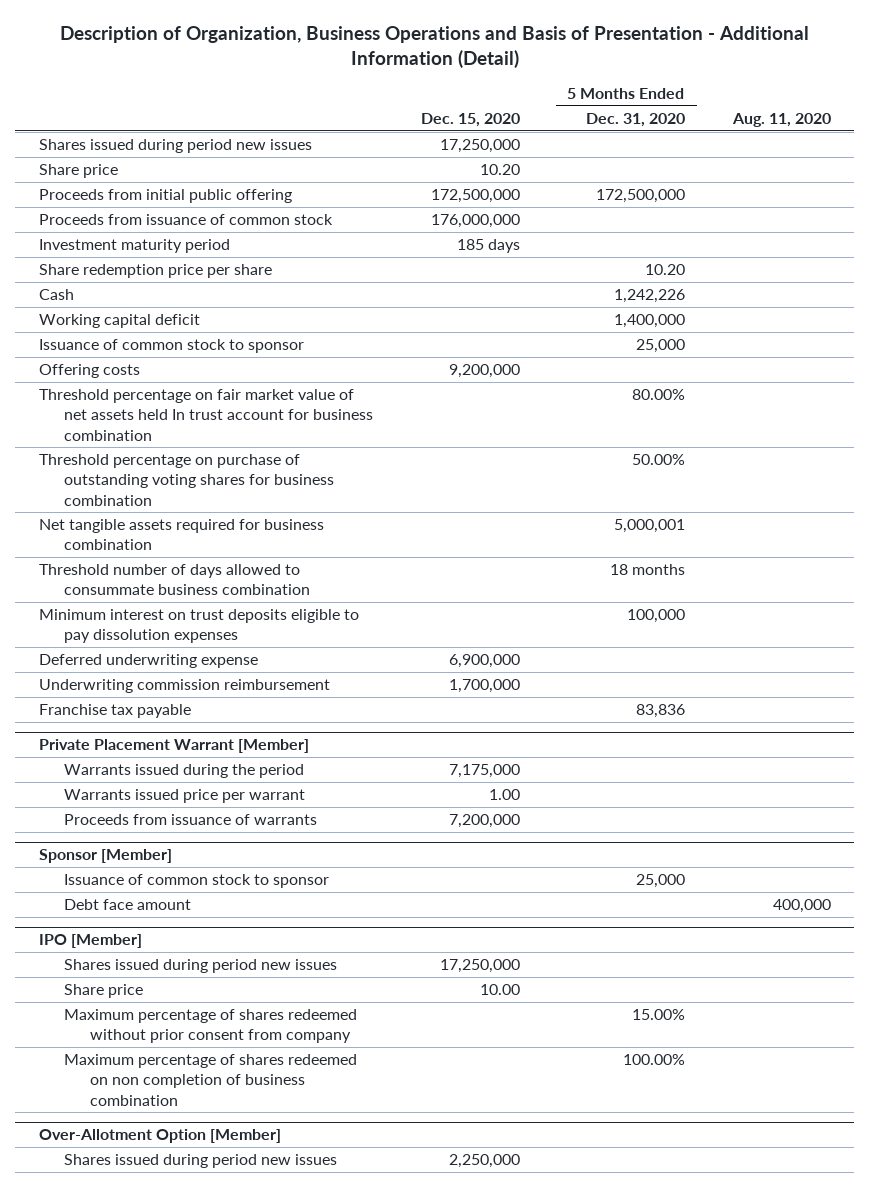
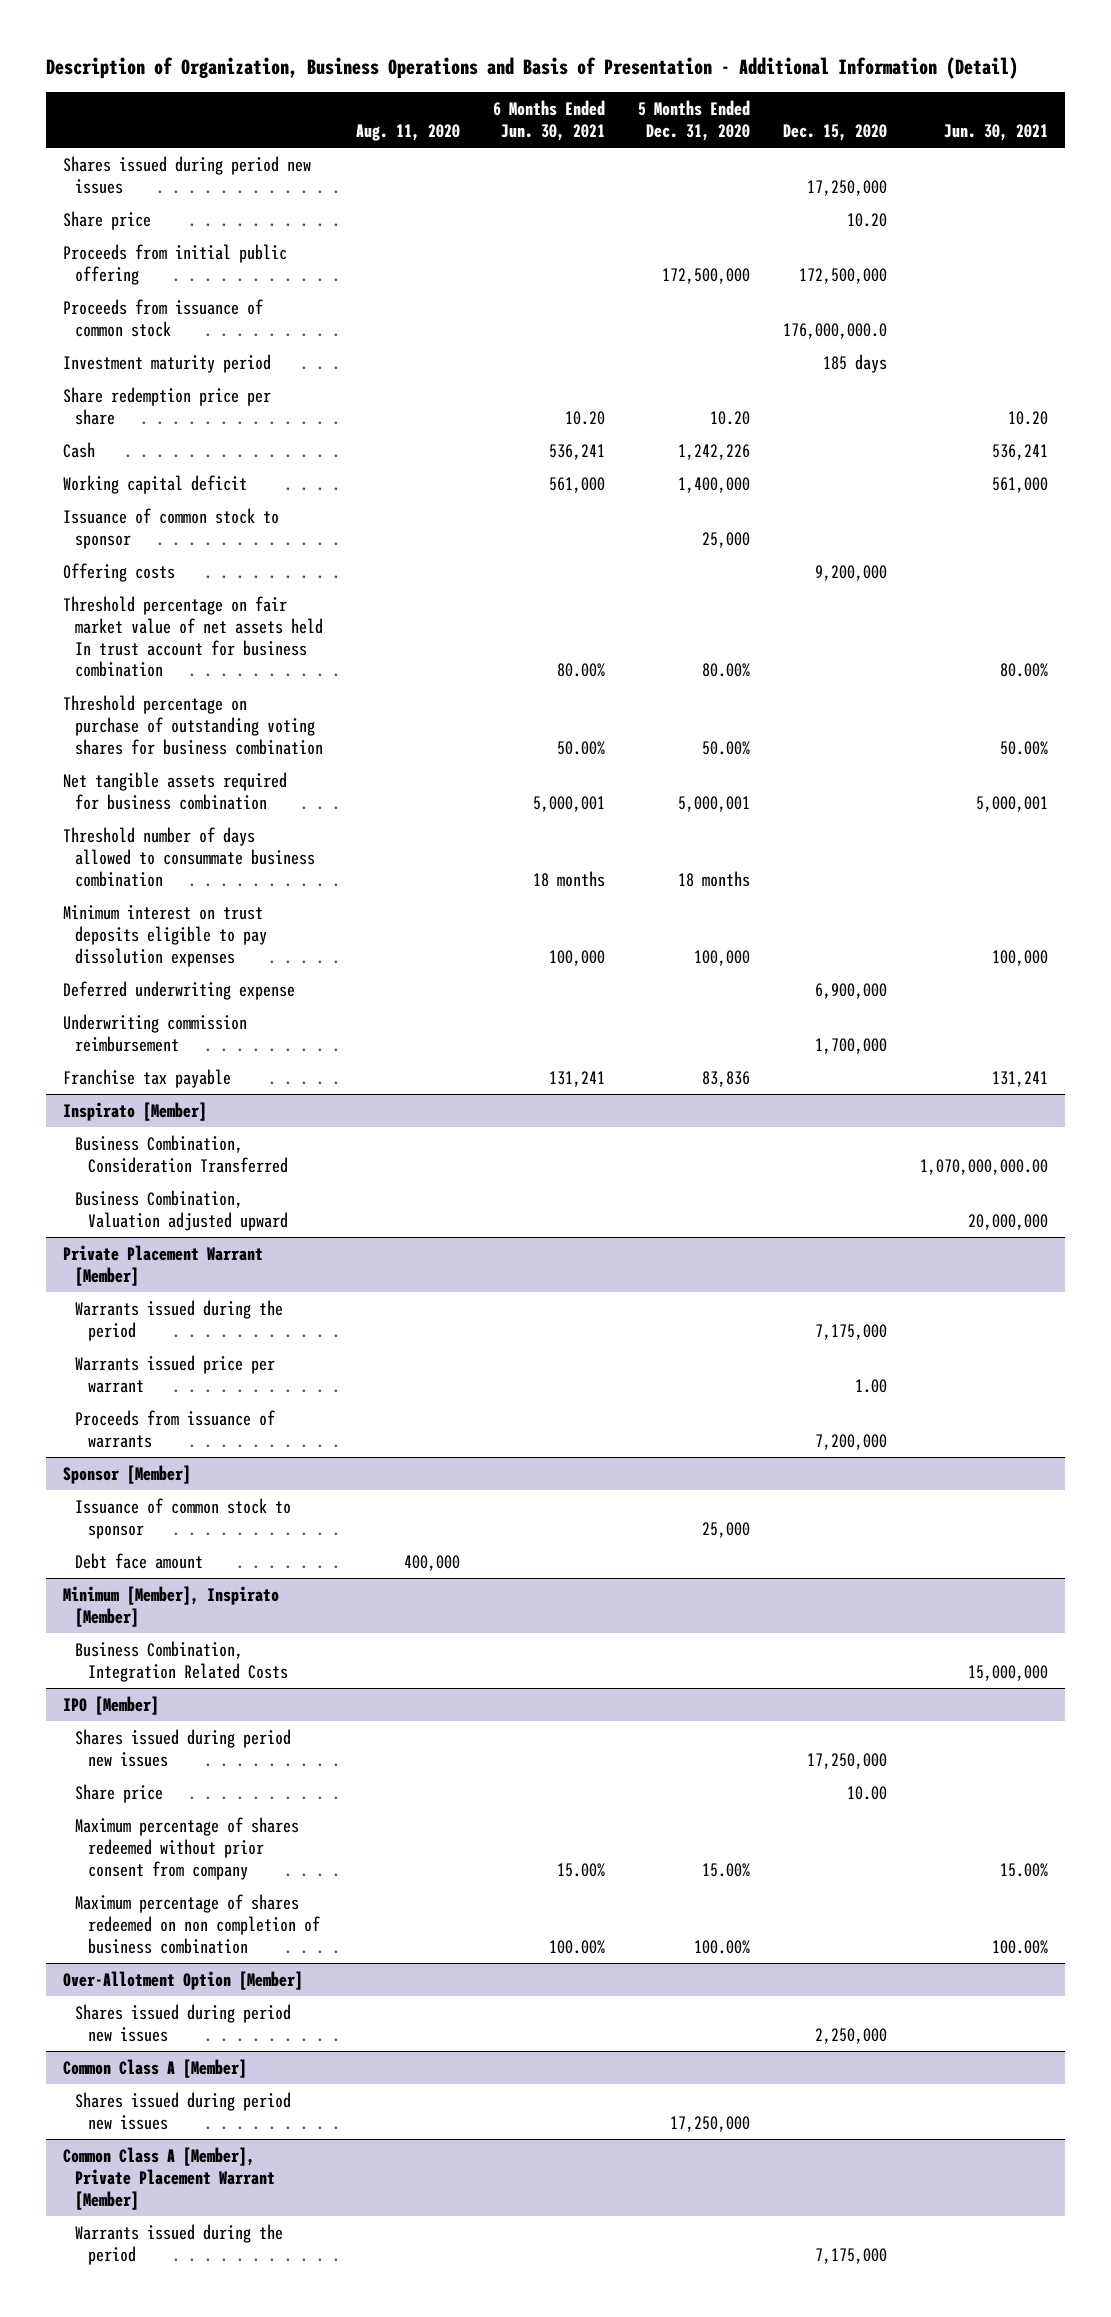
- | Dec. 15, 2020 | 5 Months Ended Dec. 31, 2020 | Aug. 11, 2020
+ | Aug. 11, 2020 | 6 Months Ended Jun. 30, 2021 | 5 Months Ended Dec. 31, 2020 | Dec. 15, 2020 | Jun. 30, 2021
- Proceeds from issuance of common stock | 176,000,000 | |
+ Proceeds from issuance of common stock | | | | 176,000,000.0 |
+ Inspirato [Member]
+ Business Combination, Consideration Transferred | | | | | 1,070,000,000.00
+ Business Combination, Valuation adjusted upward | | | | | 20,000,000
+ Minimum [Member], Inspirato [Member]
+ Business Combination, Integration Related Costs | | | | | 15,000,000
+ Common Class A [Member]
+ Shares issued during period new issues | | | 17,250,000 | |
+ Common Class A [Member], Private Placement Warrant [Member]
+ Warrants issued during the period | | | | 7,175,000 |

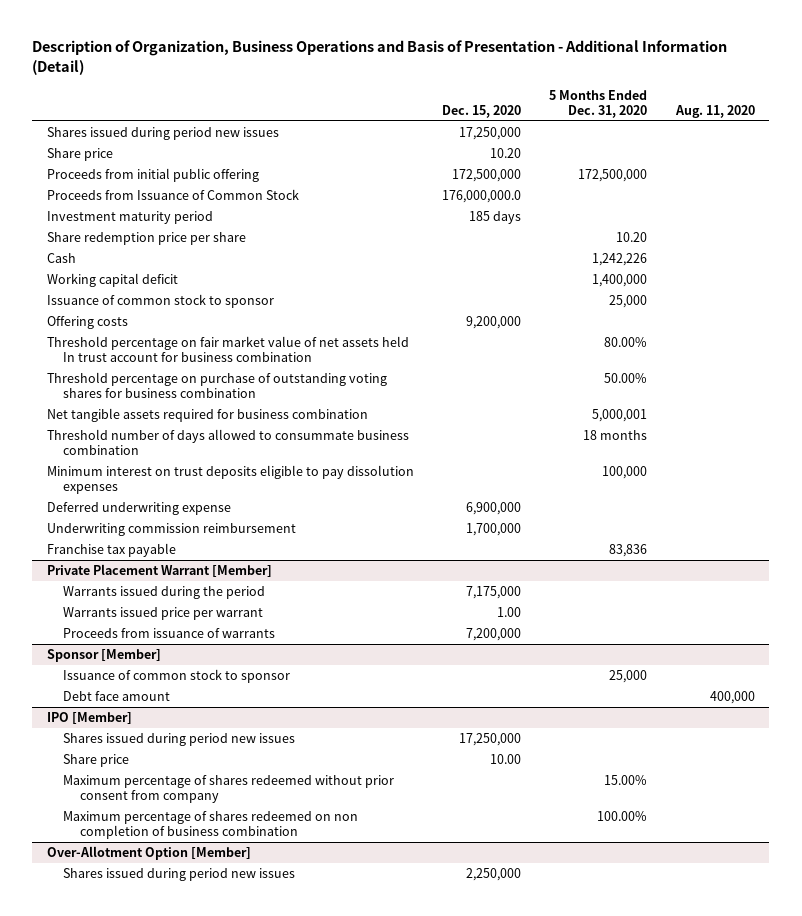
- | Aug. 11, 2020 | 6 Months Ended Jun. 30, 2021 | 5 Months Ended Dec. 31, 2020 | Dec. 15, 2020 | Jun. 30, 2021
+ | Dec. 15, 2020 | 5 Months Ended Dec. 31, 2020 | Aug. 11, 2020
- Proceeds from issuance of common stock | | | | 176,000,000.0 |
+ Proceeds from Issuance of Common Stock | 176,000,000.0 | |
- Inspirato [Member]
- Business Combination, Consideration Transferred | | | | | 1,070,000,000.00
- Business Combination, Valuation adjusted upward | | | | | 20,000,000
- Minimum [Member], Inspirato [Member]
- Business Combination, Integration Related Costs | | | | | 15,000,000
- Common Class A [Member]
- Shares issued during period new issues | | | 17,250,000 | |
- Common Class A [Member], Private Placement Warrant [Member]
- Warrants issued during the period | | | | 7,175,000 |

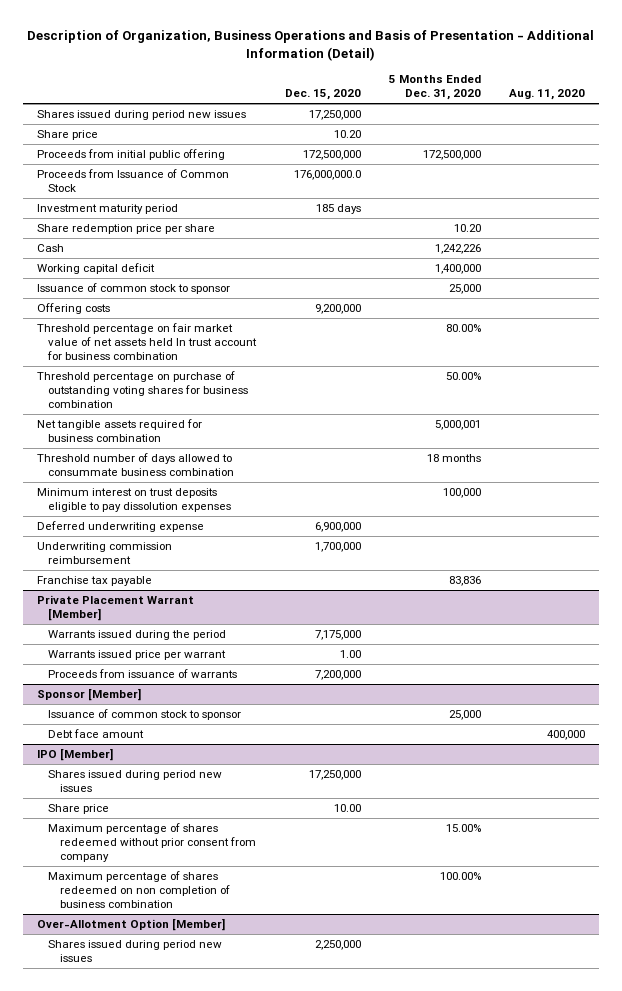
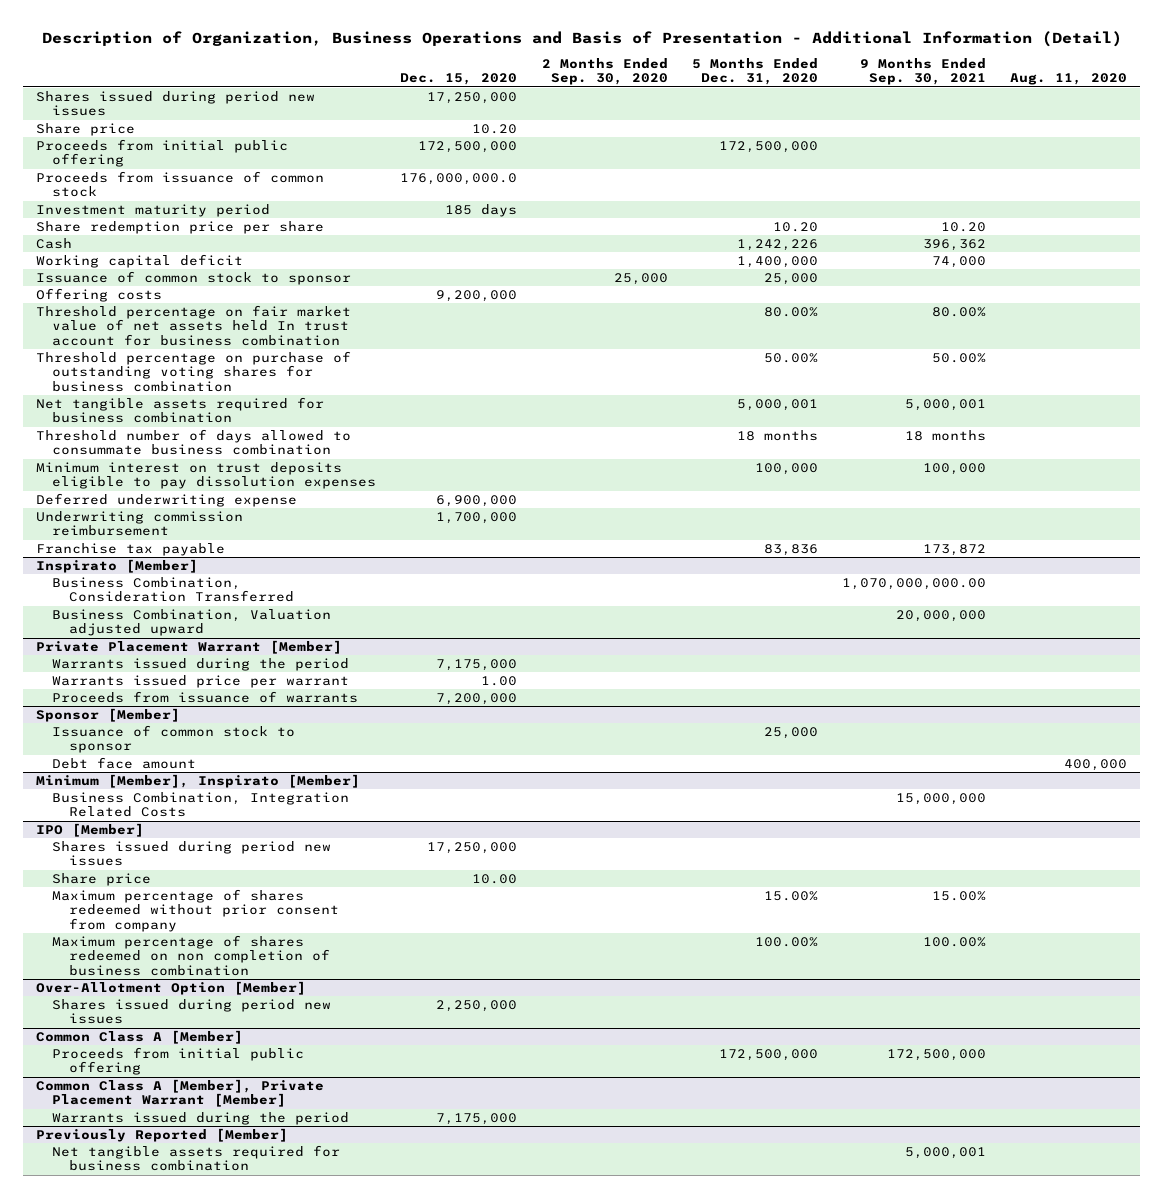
- | Dec. 15, 2020 | 5 Months Ended Dec. 31, 2020 | Aug. 11, 2020
+ | Dec. 15, 2020 | 2 Months Ended Sep. 30, 2020 | 5 Months Ended Dec. 31, 2020 | 9 Months Ended Sep. 30, 2021 | Aug. 11, 2020
- Proceeds from Issuance of Common Stock | 176,000,000.0 | |
+ Proceeds from issuance of common stock | 176,000,000.0 | | | |
+ Inspirato [Member]
+ Business Combination, Consideration Transferred | | | | 1,070,000,000.00 |
+ Business Combination, Valuation adjusted upward | | | | 20,000,000 |
+ Minimum [Member], Inspirato [Member]
+ Business Combination, Integration Related Costs | | | | 15,000,000 |
+ Common Class A [Member]
+ Proceeds from initial public offering | | | 172,500,000 | 172,500,000 |
+ Common Class A [Member], Private Placement Warrant [Member]
+ Warrants issued during the period | 7,175,000 | | | |
+ Previously Reported [Member]
+ Net tangible assets required for business combination | | | | 5,000,001 |

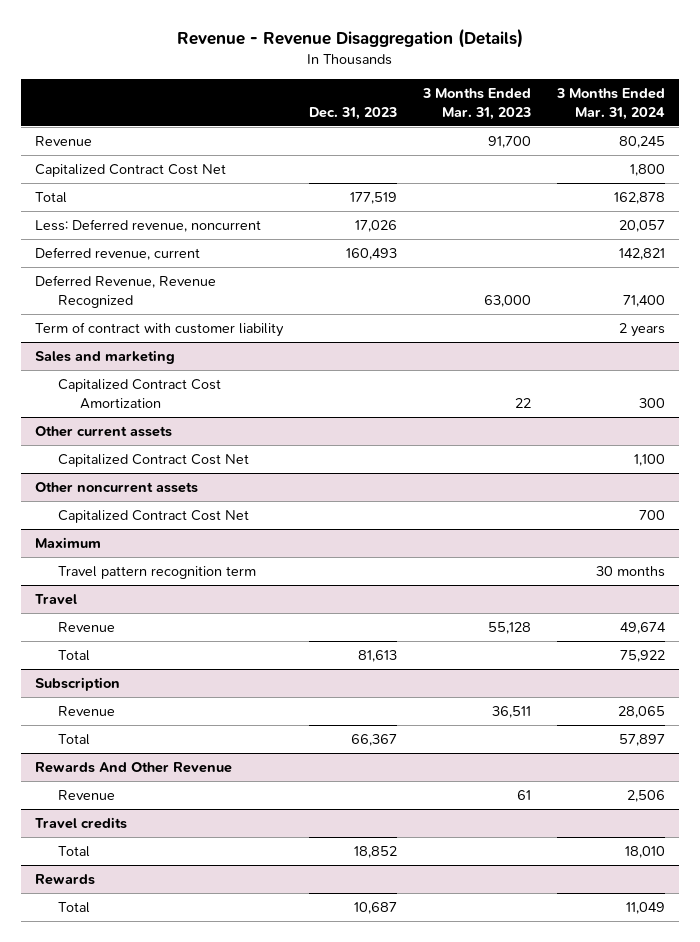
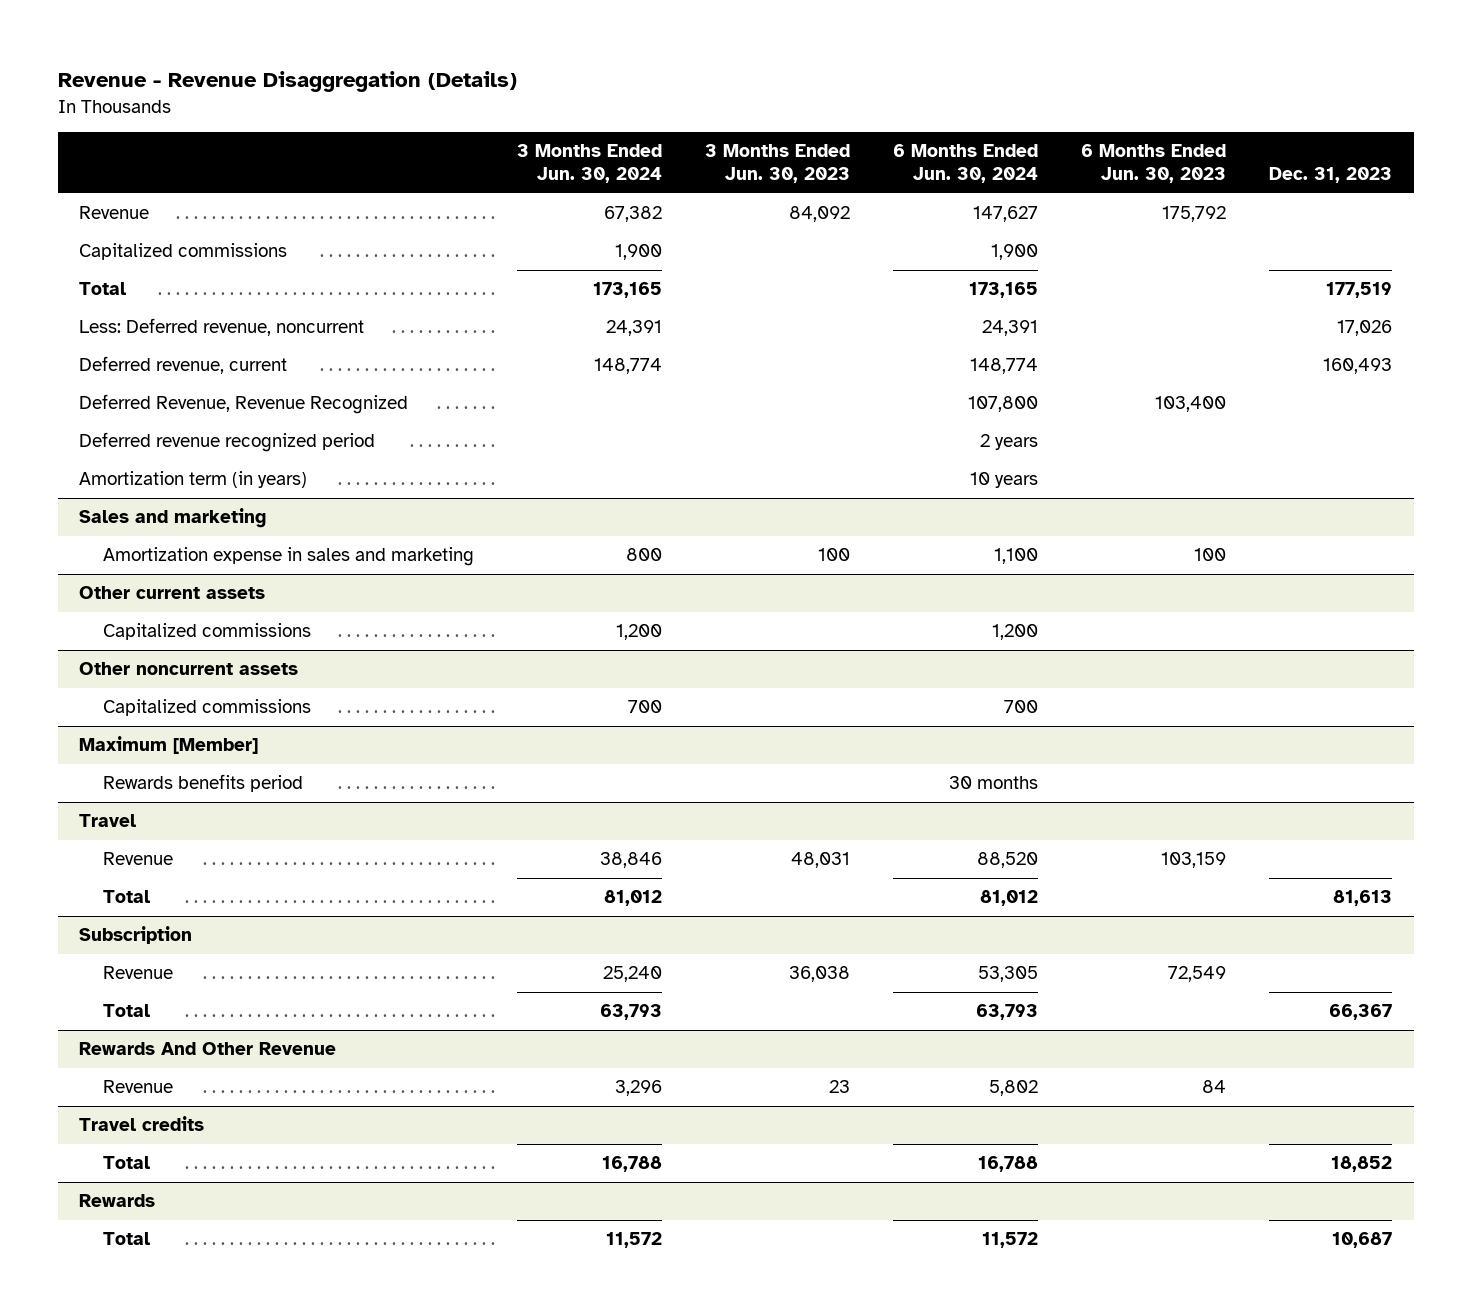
- | Dec. 31, 2023 | 3 Months Ended Mar. 31, 2023 | 3 Months Ended Mar. 31, 2024
+ | 3 Months Ended Jun. 30, 2024 | 3 Months Ended Jun. 30, 2023 | 6 Months Ended Jun. 30, 2024 | 6 Months Ended Jun. 30, 2023 | Dec. 31, 2023
- Capitalized Contract Cost Net | | | 1,800
+ Capitalized commissions | 1,900 | | 1,900 | |
- Term of contract with customer liability | | | 2 years
+ Deferred revenue recognized period | | | 2 years | |
+ Amortization term (in years) | | | 10 years | |
@ Sales and marketing
- Capitalized Contract Cost Amortization | | 22 | 300
+ Amortization expense in sales and marketing | 800 | 100 | 1,100 | 100 |
@ Other current assets
- Capitalized Contract Cost Net | | | 1,100
+ Capitalized commissions | 1,200 | | 1,200 | |
@ Other noncurrent assets
- Capitalized Contract Cost Net | | | 700
- Maximum
- Travel pattern recognition term | | | 30 months
@ Other noncurrent assets
+ Capitalized commissions | 700 | | 700 | |
+ Maximum [Member]
+ Rewards benefits period | | | 30 months | |

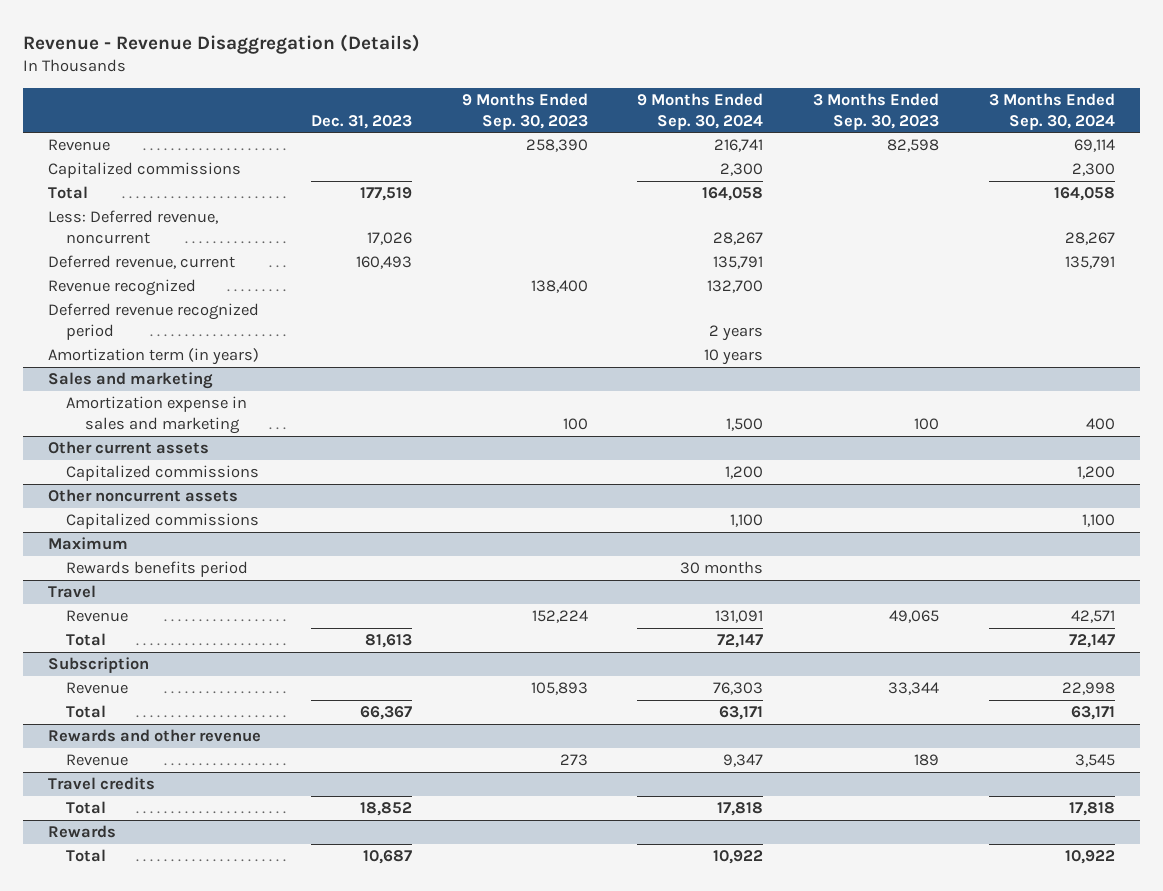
- | 3 Months Ended Jun. 30, 2024 | 3 Months Ended Jun. 30, 2023 | 6 Months Ended Jun. 30, 2024 | 6 Months Ended Jun. 30, 2023 | Dec. 31, 2023
+ | Dec. 31, 2023 | 9 Months Ended Sep. 30, 2023 | 9 Months Ended Sep. 30, 2024 | 3 Months Ended Sep. 30, 2023 | 3 Months Ended Sep. 30, 2024
- Deferred Revenue, Revenue Recognized | | | 107,800 | 103,400 |
+ Revenue recognized | | 138,400 | 132,700 | |
- Maximum [Member]
+ Maximum
- Rewards And Other Revenue
+ Rewards and other revenue

